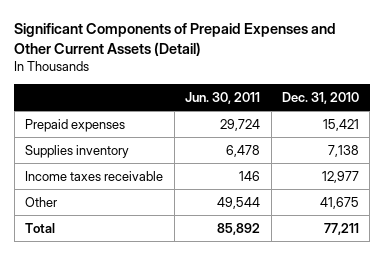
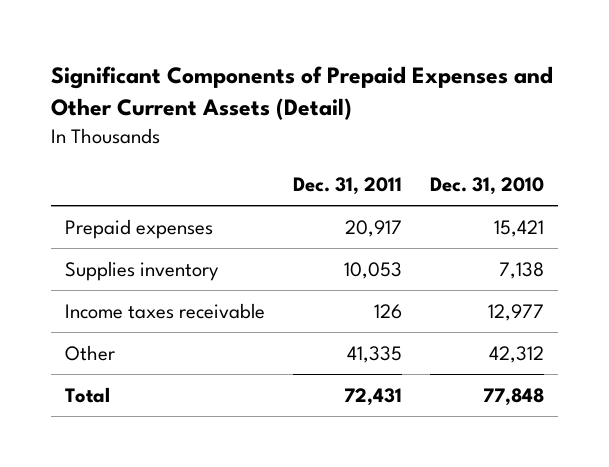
- | Jun. 30, 2011 | Dec. 31, 2010
+ | Dec. 31, 2011 | Dec. 31, 2010
- Other | 49,544 | 41,675
- Total | 85,892 | 77,211
+ Other | 41,335 | 42,312
+ Total | 72,431 | 77,848

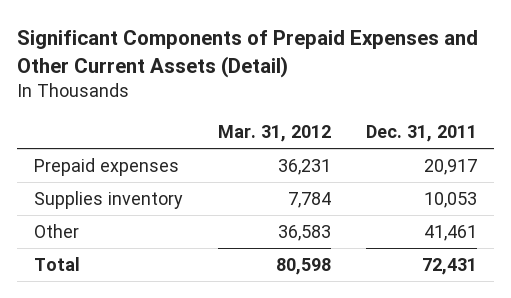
- | Dec. 31, 2011 | Dec. 31, 2010
+ | Mar. 31, 2012 | Dec. 31, 2011
- Income taxes receivable | 126 | 12,977
- Other | 41,335 | 42,312
+ Other | 36,583 | 41,461

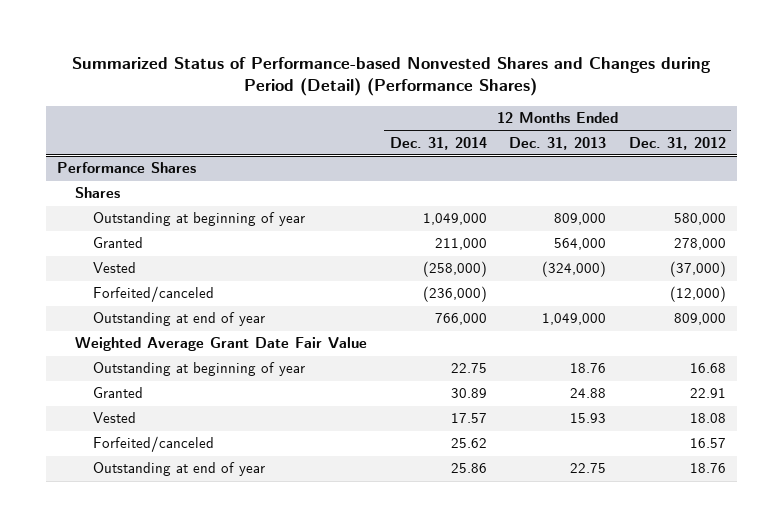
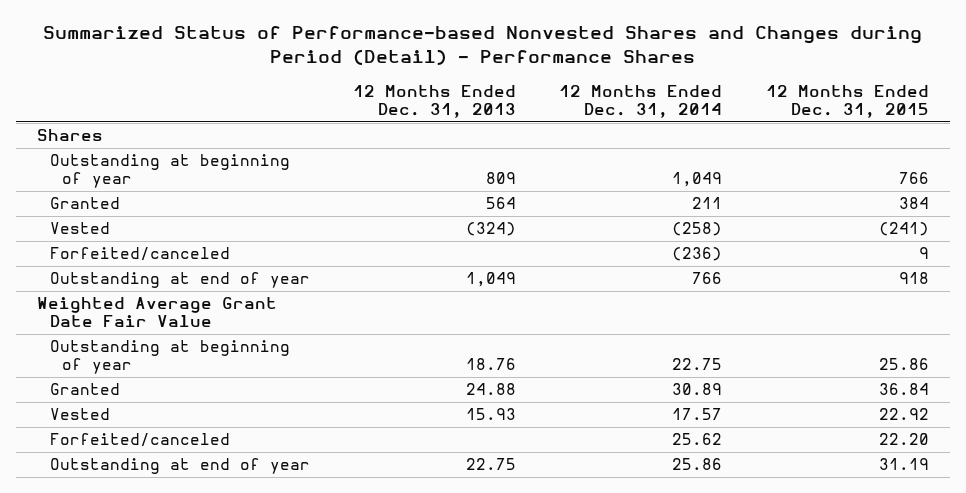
- Summarized Status of Performance-based Nonvested Shares and Changes during Period (Detail) (Performance Shares)
+ Summarized Status of Performance-based Nonvested Shares and Changes during Period (Detail) - Performance Shares
- | 12 Months Ended Dec. 31, 2014 | 12 Months Ended Dec. 31, 2013 | 12 Months Ended Dec. 31, 2012
+ | 12 Months Ended Dec. 31, 2013 | 12 Months Ended Dec. 31, 2014 | 12 Months Ended Dec. 31, 2015
- Performance Shares
- Outstanding at beginning of year | 1,049,000 | 809,000 | 580,000
- Granted | 211,000 | 564,000 | 278,000
- Vested | (258,000) | (324,000) | (37,000)
- Forfeited/canceled | (236,000) | | (12,000)
- Outstanding at end of year | 766,000 | 1,049,000 | 809,000
+ Outstanding at beginning of year | 809 | 1,049 | 766
+ Granted | 564 | 211 | 384
+ Vested | (324) | (258) | (241)
+ Forfeited/canceled | | (236) | 9
+ Outstanding at end of year | 1,049 | 766 | 918

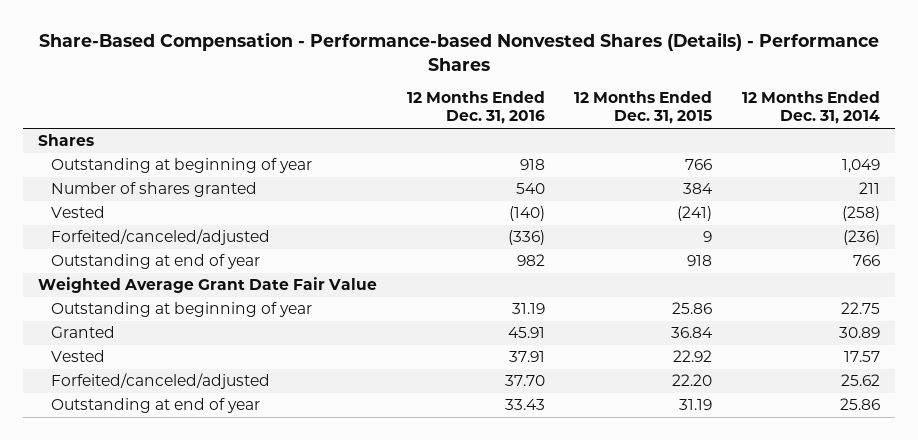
- Summarized Status of Performance-based Nonvested Shares and Changes during Period (Detail) - Performance Shares
+ Share-Based Compensation - Performance-based Nonvested Shares (Details) - Performance Shares
- | 12 Months Ended Dec. 31, 2013 | 12 Months Ended Dec. 31, 2014 | 12 Months Ended Dec. 31, 2015
+ | 12 Months Ended Dec. 31, 2016 | 12 Months Ended Dec. 31, 2015 | 12 Months Ended Dec. 31, 2014
- Granted | 564 | 211 | 384
+ Number of shares granted | 540 | 384 | 211
- Forfeited/canceled | | (236) | 9
+ Forfeited/canceled/adjusted | (336) | 9 | (236)
- Forfeited/canceled | | 25.62 | 22.20
+ Forfeited/canceled/adjusted | 37.70 | 22.20 | 25.62

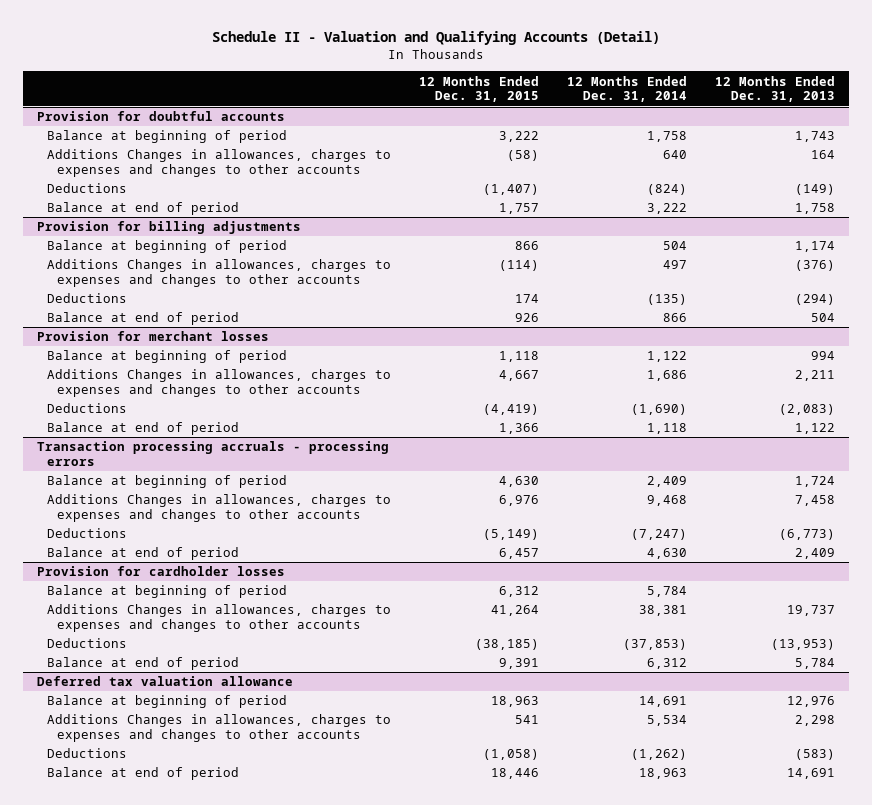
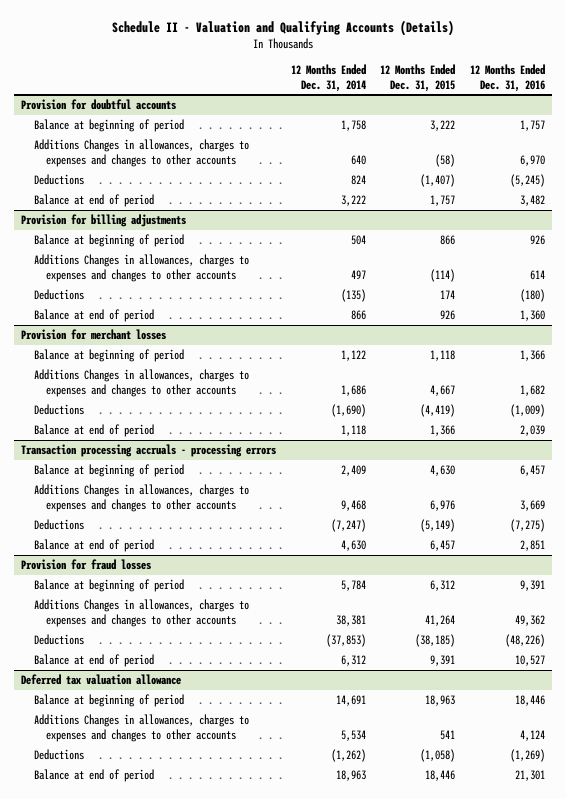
- Schedule II - Valuation and Qualifying Accounts (Detail)
+ Schedule II - Valuation and Qualifying Accounts (Details)
- | 12 Months Ended Dec. 31, 2015 | 12 Months Ended Dec. 31, 2014 | 12 Months Ended Dec. 31, 2013
+ | 12 Months Ended Dec. 31, 2014 | 12 Months Ended Dec. 31, 2015 | 12 Months Ended Dec. 31, 2016
@ Provision for doubtful accounts
- Deductions | (1,407) | (824) | (149)
+ Deductions | 824 | (1,407) | (5,245)
- Provision for cardholder losses
+ Provision for fraud losses

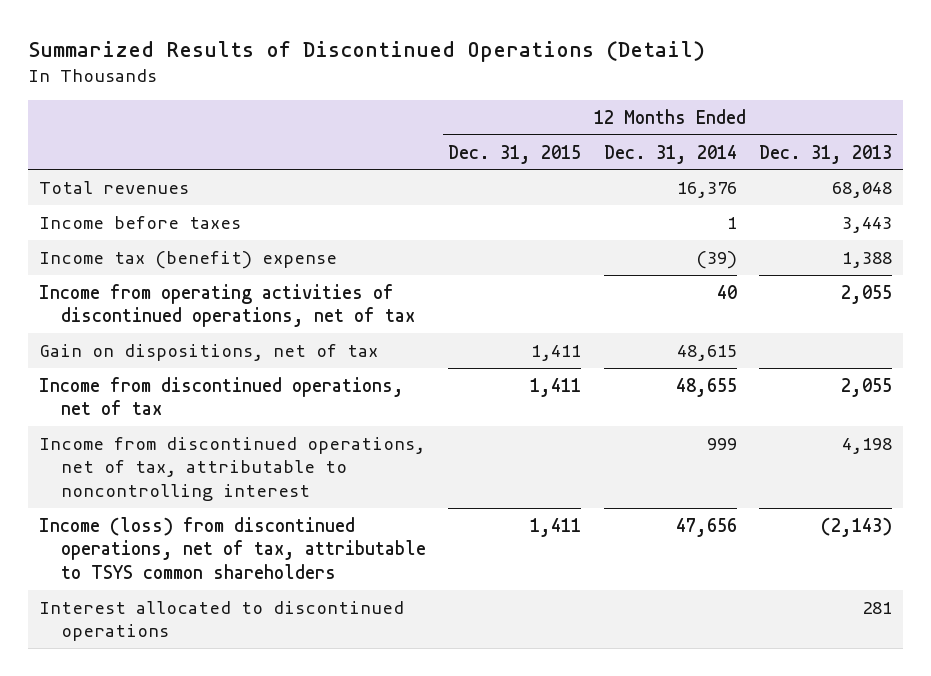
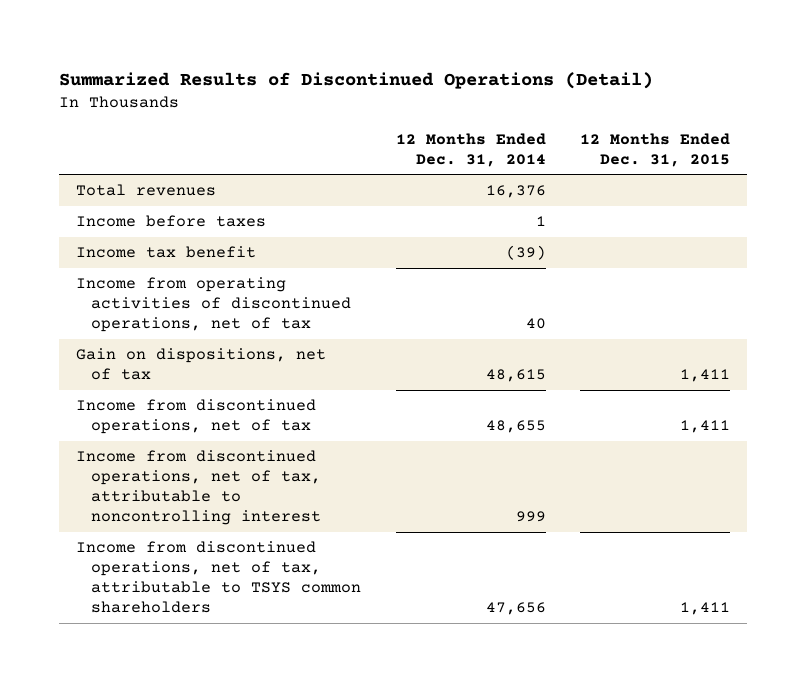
- | 12 Months Ended Dec. 31, 2015 | 12 Months Ended Dec. 31, 2014 | 12 Months Ended Dec. 31, 2013
+ | 12 Months Ended Dec. 31, 2014 | 12 Months Ended Dec. 31, 2015
- Income tax (benefit) expense | | (39) | 1,388
+ Income tax benefit | (39) |
- Income (loss) from discontinued operations, net of tax, attributable to TSYS common shareholders | 1,411 | 47,656 | (2,143)
- Interest allocated to discontinued operations | | | 281
+ Income from discontinued operations, net of tax, attributable to TSYS common shareholders | 47,656 | 1,411

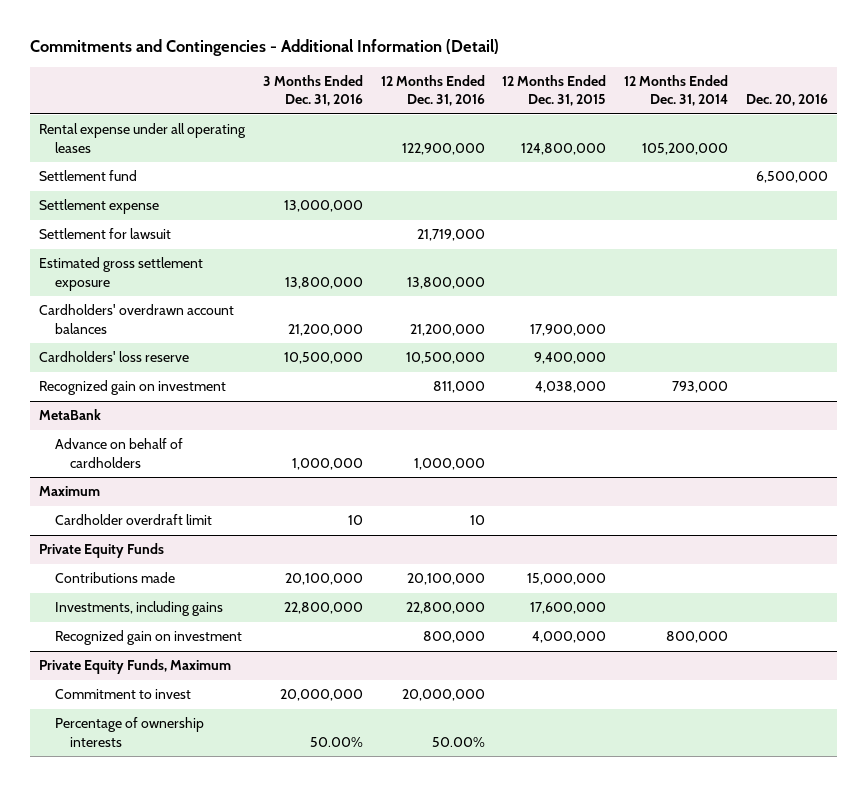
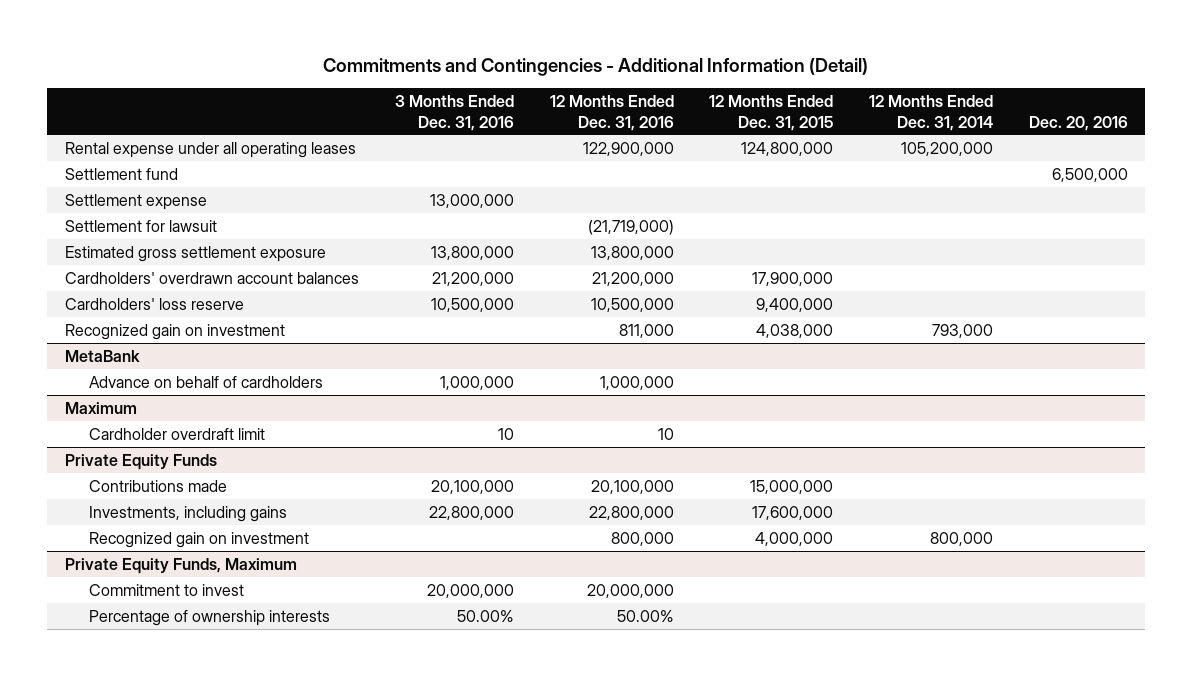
- Settlement for lawsuit | | 21,719,000 | | |
+ Settlement for lawsuit | | (21,719,000) | | |

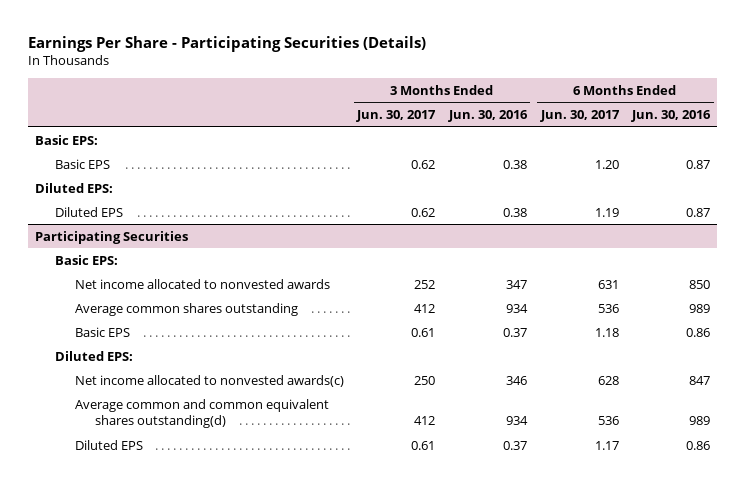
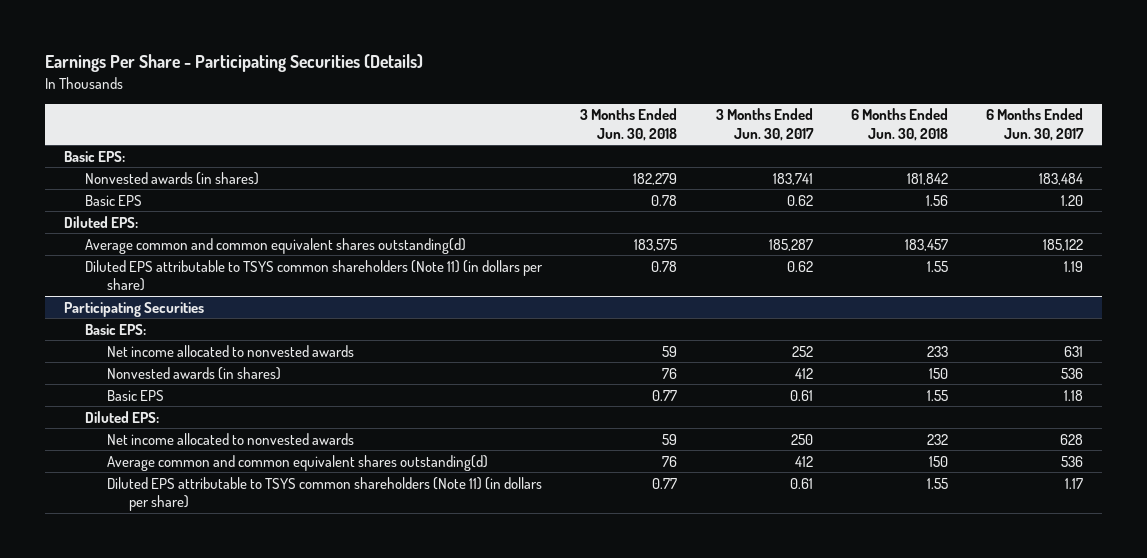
- | 3 Months Ended Jun. 30, 2017 | 3 Months Ended Jun. 30, 2016 | 6 Months Ended Jun. 30, 2017 | 6 Months Ended Jun. 30, 2016
+ | 3 Months Ended Jun. 30, 2018 | 3 Months Ended Jun. 30, 2017 | 6 Months Ended Jun. 30, 2018 | 6 Months Ended Jun. 30, 2017
+ Nonvested awards (in shares) | 182,279 | 183,741 | 181,842 | 183,484
- Diluted EPS | 0.62 | 0.38 | 1.19 | 0.87
+ Average common and common equivalent shares outstanding(d) | 183,575 | 185,287 | 183,457 | 185,122
+ Diluted EPS attributable to TSYS common shareholders (Note 11) (in dollars per share) | 0.78 | 0.62 | 1.55 | 1.19
@ Participating Securities
- Average common shares outstanding | 412 | 934 | 536 | 989
+ Nonvested awards (in shares) | 76 | 412 | 150 | 536
- Net income allocated to nonvested awards(c) | 250 | 346 | 628 | 847
+ Net income allocated to nonvested awards | 59 | 250 | 232 | 628
- Diluted EPS | 0.61 | 0.37 | 1.17 | 0.86
+ Diluted EPS attributable to TSYS common shareholders (Note 11) (in dollars per share) | 0.77 | 0.61 | 1.55 | 1.17

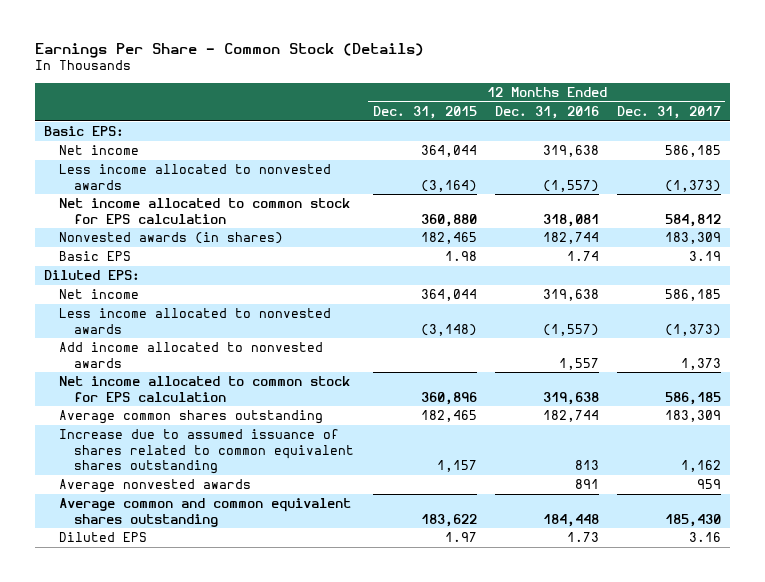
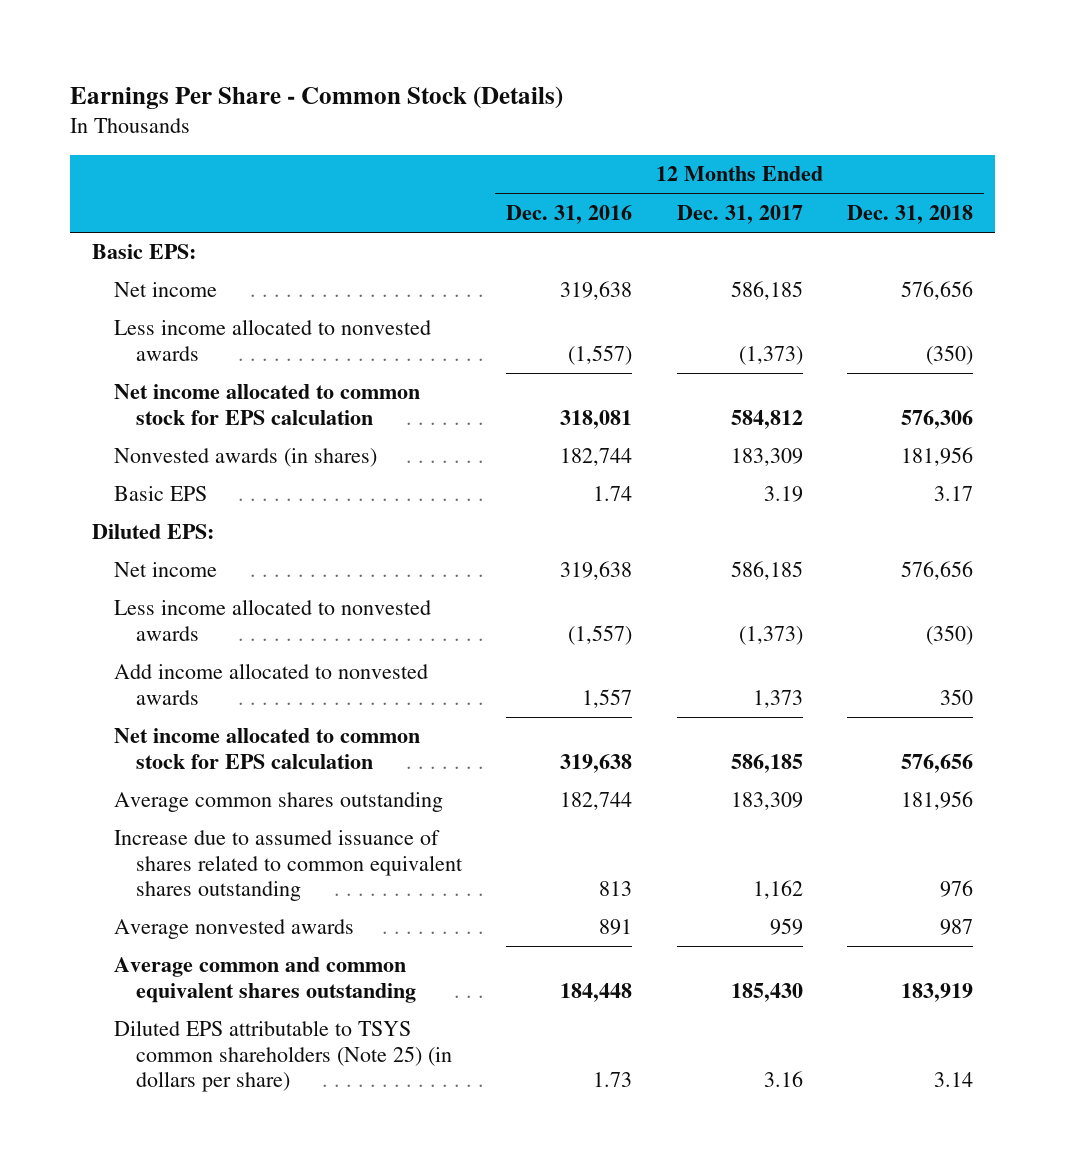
- | 12 Months Ended Dec. 31, 2015 | 12 Months Ended Dec. 31, 2016 | 12 Months Ended Dec. 31, 2017
+ | 12 Months Ended Dec. 31, 2016 | 12 Months Ended Dec. 31, 2017 | 12 Months Ended Dec. 31, 2018
- Diluted EPS | 1.97 | 1.73 | 3.16
+ Diluted EPS attributable to TSYS common shareholders (Note 25) (in dollars per share) | 1.73 | 3.16 | 3.14

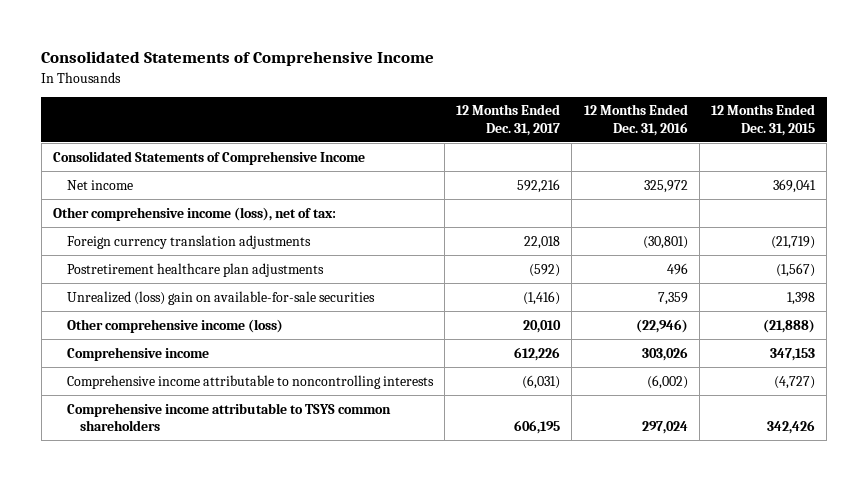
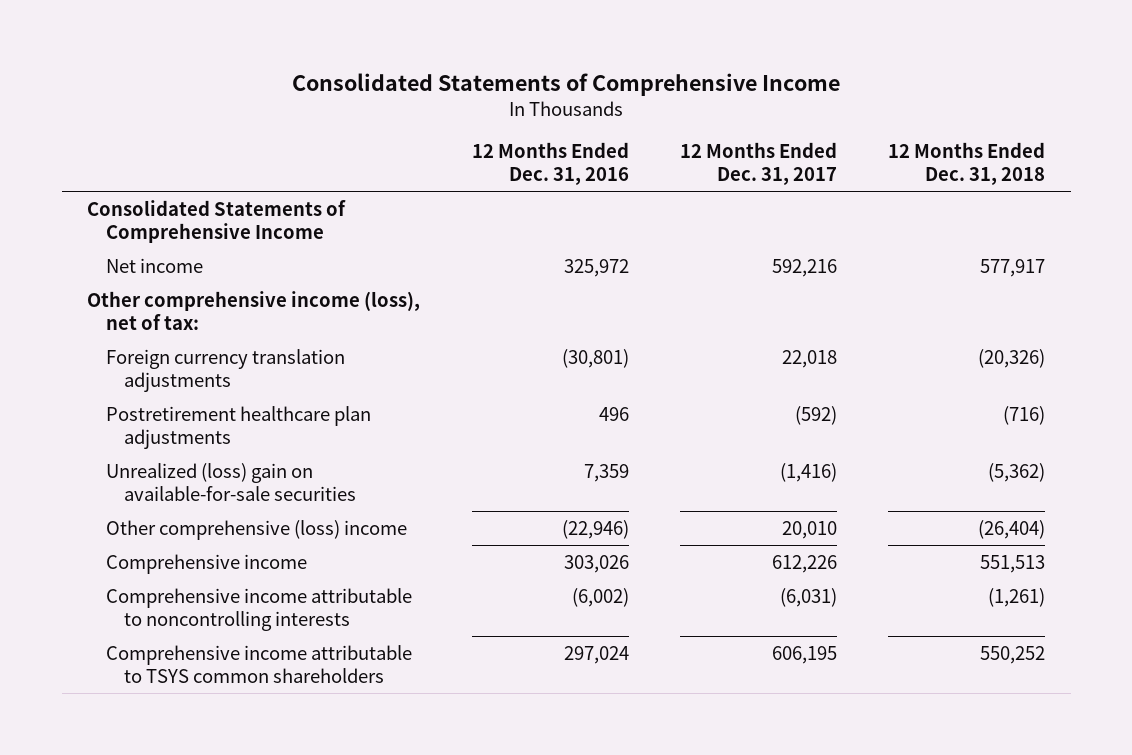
- | 12 Months Ended Dec. 31, 2017 | 12 Months Ended Dec. 31, 2016 | 12 Months Ended Dec. 31, 2015
+ | 12 Months Ended Dec. 31, 2016 | 12 Months Ended Dec. 31, 2017 | 12 Months Ended Dec. 31, 2018
- Other comprehensive income (loss) | 20,010 | (22,946) | (21,888)
+ Other comprehensive (loss) income | (22,946) | 20,010 | (26,404)

